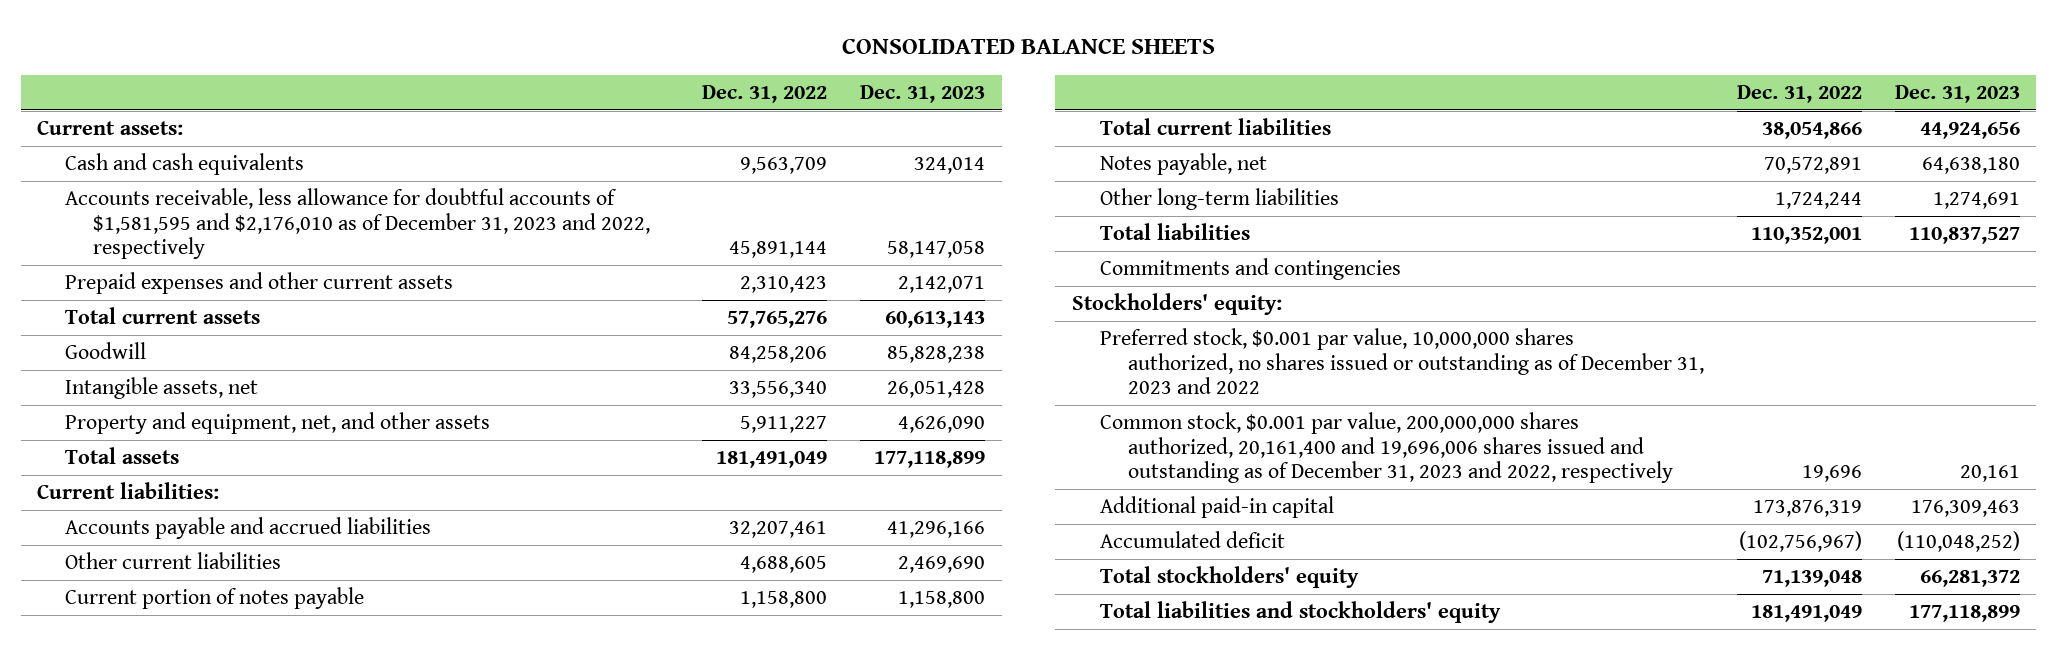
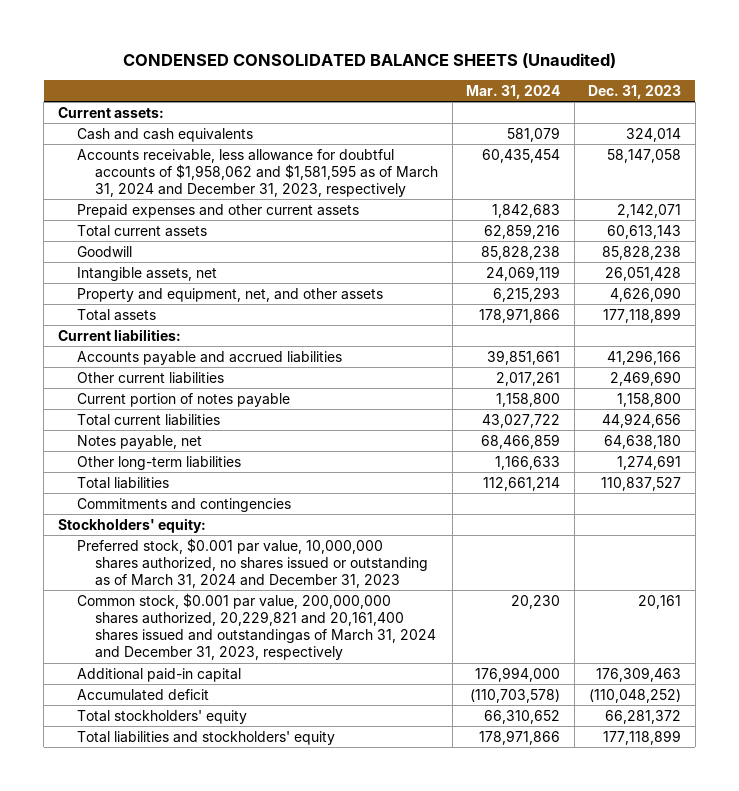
- CONSOLIDATED BALANCE SHEETS
+ CONDENSED CONSOLIDATED BALANCE SHEETS (Unaudited)
- | Dec. 31, 2022 | Dec. 31, 2023
+ | Mar. 31, 2024 | Dec. 31, 2023
- Accounts receivable, less allowance for doubtful accounts of $1,581,595 and $2,176,010 as of December 31, 2023 and 2022, respectively | 45,891,144 | 58,147,058
+ Accounts receivable, less allowance for doubtful accounts of $1,958,062 and $1,581,595 as of March 31, 2024 and December 31, 2023, respectively | 60,435,454 | 58,147,058
- Preferred stock, $0.001 par value, 10,000,000 shares authorized, no shares issued or outstanding as of December 31, 2023 and 2022
- Common stock, $0.001 par value, 200,000,000 shares authorized, 20,161,400 and 19,696,006 shares issued and outstanding as of December 31, 2023 and 2022, respectively | 19,696 | 20,161
+ Preferred stock, $0.001 par value, 10,000,000 shares authorized, no shares issued or outstanding as of March 31, 2024 and December 31, 2023
+ Common stock, $0.001 par value, 200,000,000 shares authorized, 20,229,821 and 20,161,400 shares issued and outstandingas of March 31, 2024 and December 31, 2023, respectively | 20,230 | 20,161

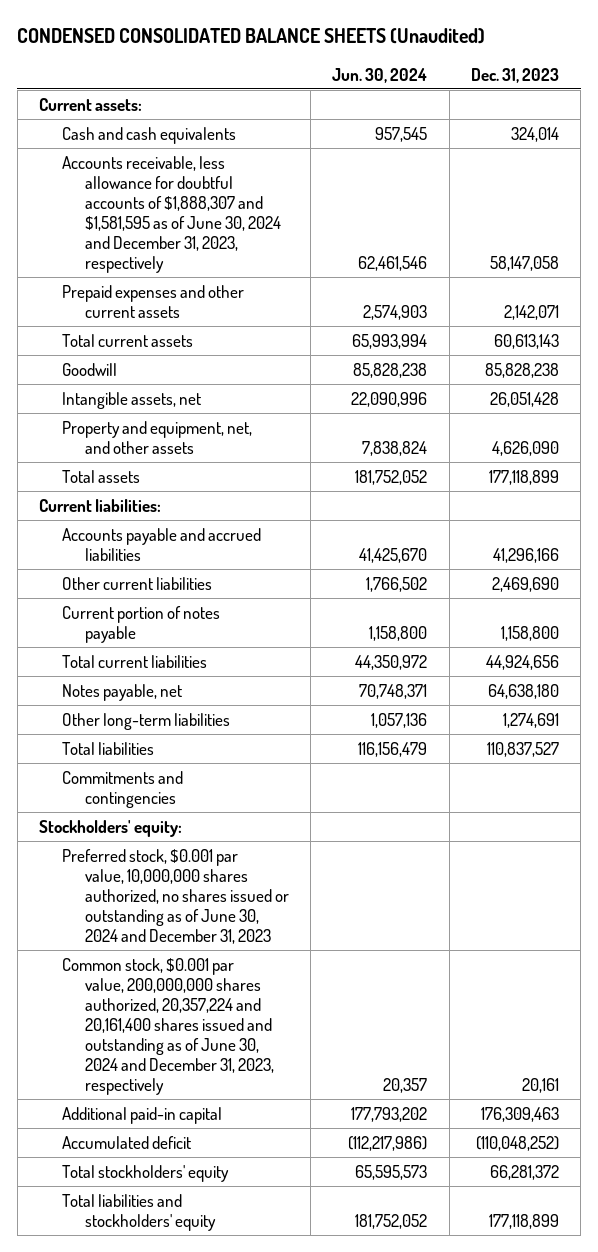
- | Mar. 31, 2024 | Dec. 31, 2023
+ | Jun. 30, 2024 | Dec. 31, 2023
- Accounts receivable, less allowance for doubtful accounts of $1,958,062 and $1,581,595 as of March 31, 2024 and December 31, 2023, respectively | 60,435,454 | 58,147,058
+ Accounts receivable, less allowance for doubtful accounts of $1,888,307 and $1,581,595 as of June 30, 2024 and December 31, 2023, respectively | 62,461,546 | 58,147,058
- Preferred stock, $0.001 par value, 10,000,000 shares authorized, no shares issued or outstanding as of March 31, 2024 and December 31, 2023
- Common stock, $0.001 par value, 200,000,000 shares authorized, 20,229,821 and 20,161,400 shares issued and outstandingas of March 31, 2024 and December 31, 2023, respectively | 20,230 | 20,161
+ Preferred stock, $0.001 par value, 10,000,000 shares authorized, no shares issued or outstanding as of June 30, 2024 and December 31, 2023
+ Common stock, $0.001 par value, 200,000,000 shares authorized, 20,357,224 and 20,161,400 shares issued and outstanding as of June 30, 2024 and December 31, 2023, respectively | 20,357 | 20,161

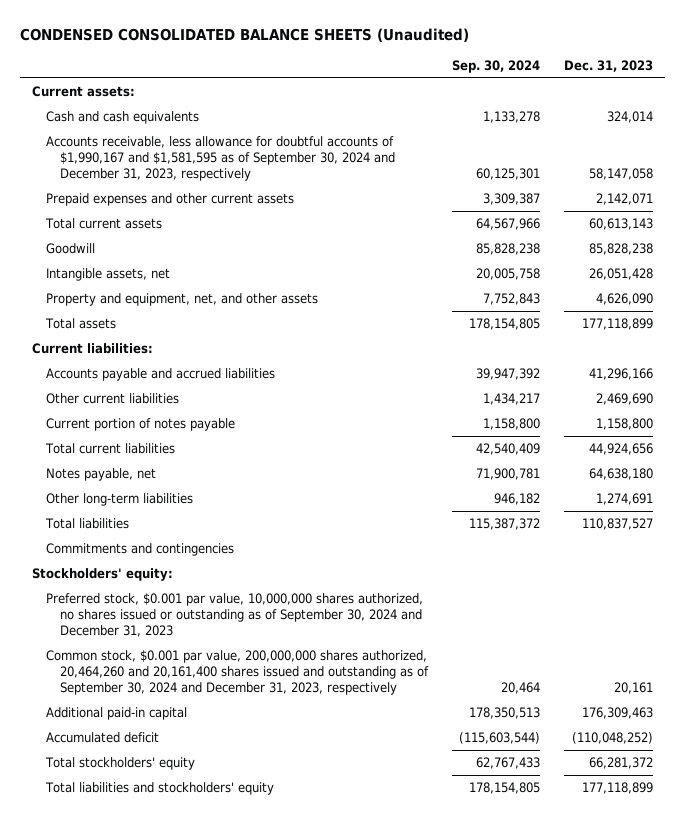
- | Jun. 30, 2024 | Dec. 31, 2023
+ | Sep. 30, 2024 | Dec. 31, 2023
- Accounts receivable, less allowance for doubtful accounts of $1,888,307 and $1,581,595 as of June 30, 2024 and December 31, 2023, respectively | 62,461,546 | 58,147,058
+ Accounts receivable, less allowance for doubtful accounts of $1,990,167 and $1,581,595 as of September 30, 2024 and December 31, 2023, respectively | 60,125,301 | 58,147,058
- Preferred stock, $0.001 par value, 10,000,000 shares authorized, no shares issued or outstanding as of June 30, 2024 and December 31, 2023
- Common stock, $0.001 par value, 200,000,000 shares authorized, 20,357,224 and 20,161,400 shares issued and outstanding as of June 30, 2024 and December 31, 2023, respectively | 20,357 | 20,161
+ Preferred stock, $0.001 par value, 10,000,000 shares authorized, no shares issued or outstanding as of September 30, 2024 and December 31, 2023
+ Common stock, $0.001 par value, 200,000,000 shares authorized, 20,464,260 and 20,161,400 shares issued and outstanding as of September 30, 2024 and December 31, 2023, respectively | 20,464 | 20,161

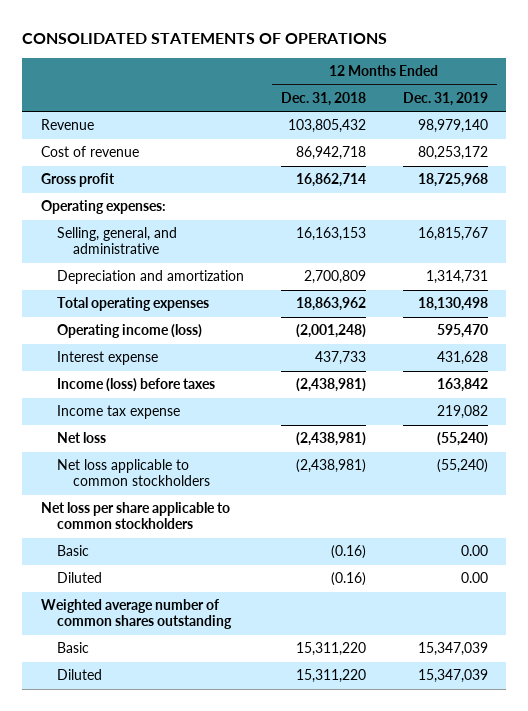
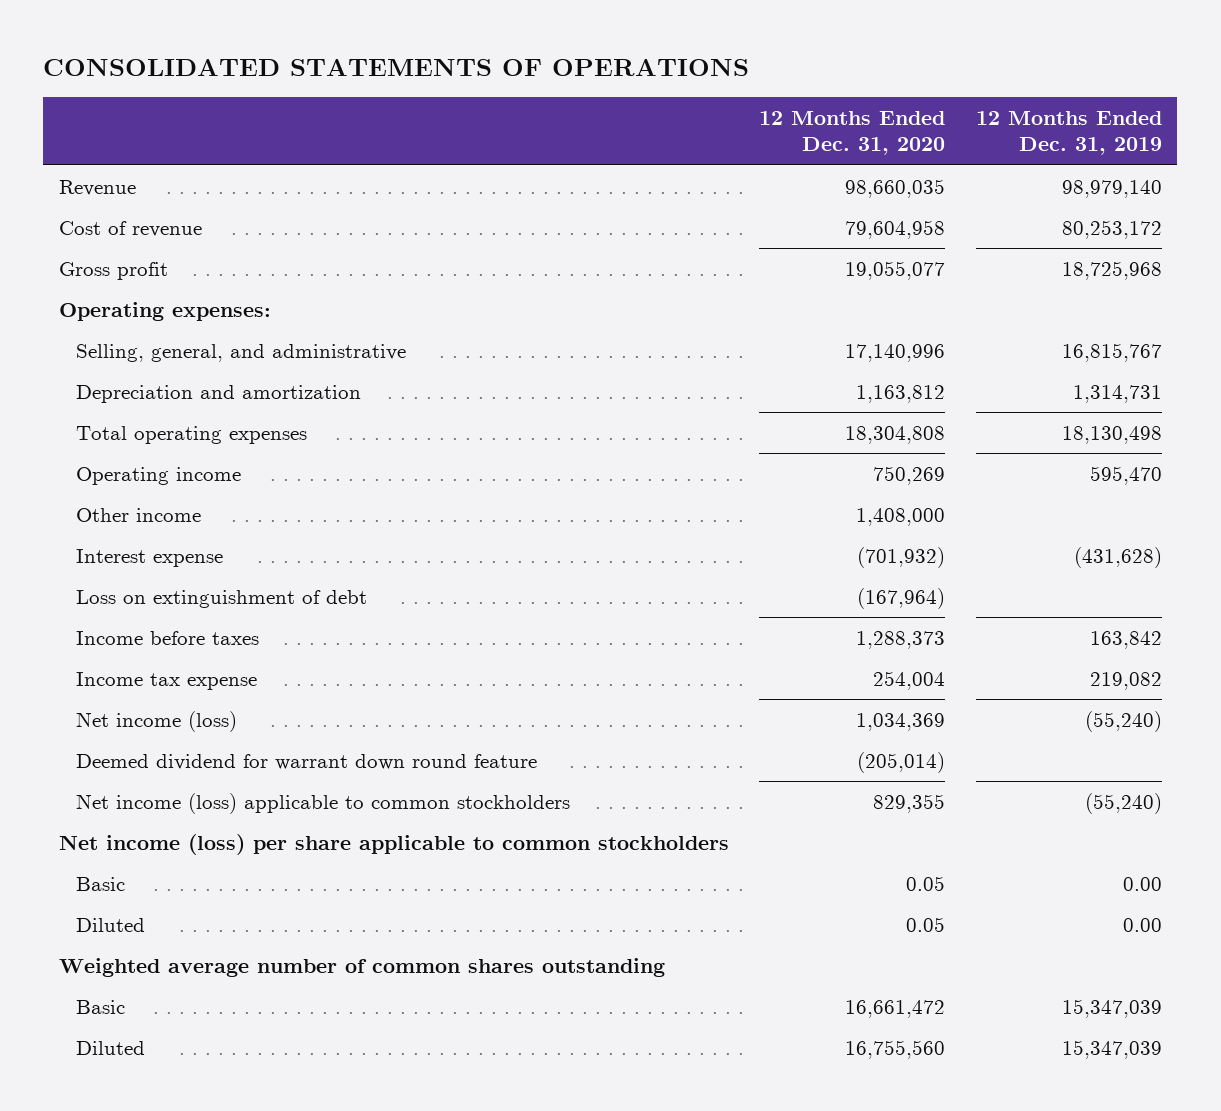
- | 12 Months Ended Dec. 31, 2018 | 12 Months Ended Dec. 31, 2019
+ | 12 Months Ended Dec. 31, 2020 | 12 Months Ended Dec. 31, 2019
- Operating income (loss) | (2,001,248) | 595,470
- Interest expense | 437,733 | 431,628
- Income (loss) before taxes | (2,438,981) | 163,842
+ Operating income | 750,269 | 595,470
+ Other income | 1,408,000 |
+ Interest expense | (701,932) | (431,628)
+ Loss on extinguishment of debt | (167,964) |
+ Income before taxes | 1,288,373 | 163,842
- Net loss | (2,438,981) | (55,240)
- Net loss applicable to common stockholders | (2,438,981) | (55,240)
- Net loss per share applicable to common stockholders
+ Net income (loss) | 1,034,369 | (55,240)
+ Deemed dividend for warrant down round feature | (205,014) |
+ Net income (loss) applicable to common stockholders | 829,355 | (55,240)
+ Net income (loss) per share applicable to common stockholders

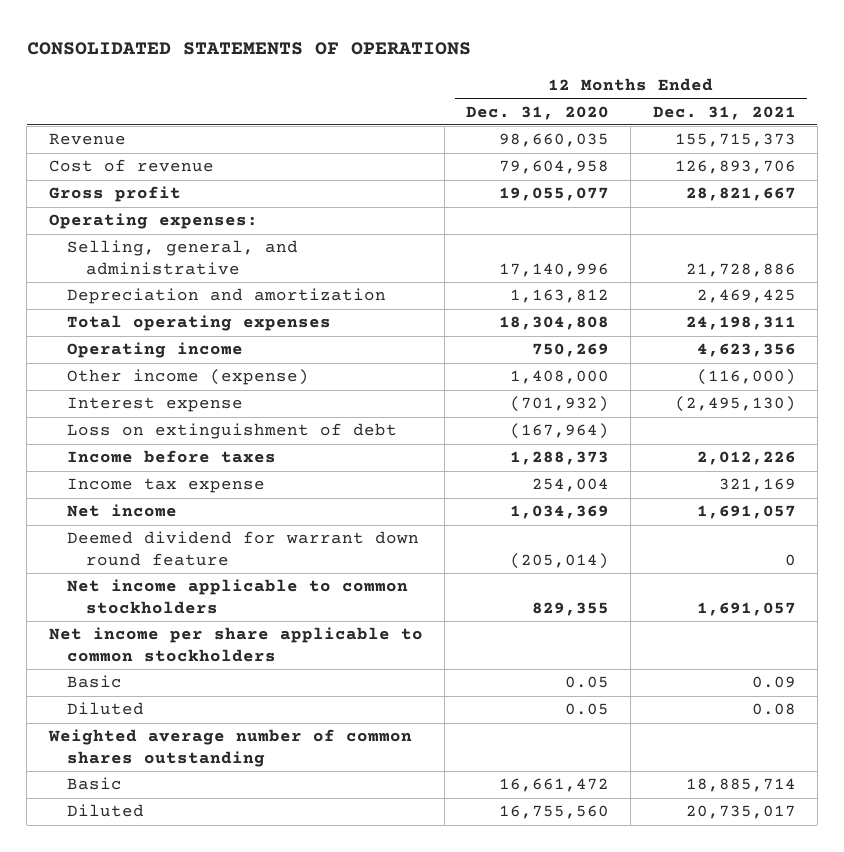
- | 12 Months Ended Dec. 31, 2020 | 12 Months Ended Dec. 31, 2019
+ | 12 Months Ended Dec. 31, 2020 | 12 Months Ended Dec. 31, 2021
- Other income | 1,408,000 |
+ Other income (expense) | 1,408,000 | (116,000)
- Net income (loss) | 1,034,369 | (55,240)
+ Net income | 1,034,369 | 1,691,057
- Net income (loss) applicable to common stockholders | 829,355 | (55,240)
- Net income (loss) per share applicable to common stockholders
+ Net income applicable to common stockholders | 829,355 | 1,691,057
+ Net income per share applicable to common stockholders

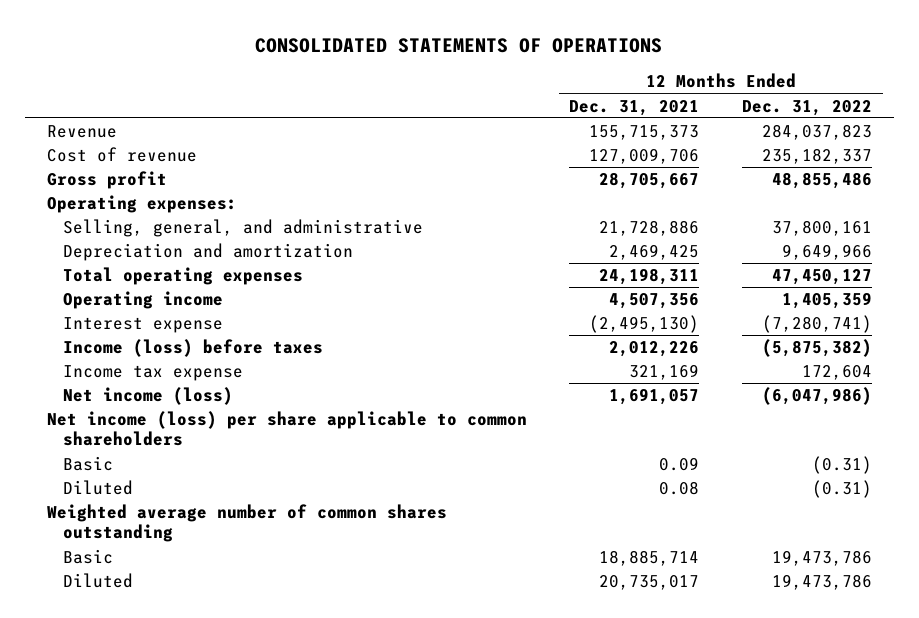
- | 12 Months Ended Dec. 31, 2020 | 12 Months Ended Dec. 31, 2021
+ | 12 Months Ended Dec. 31, 2021 | 12 Months Ended Dec. 31, 2022
- Cost of revenue | 79,604,958 | 126,893,706
- Gross profit | 19,055,077 | 28,821,667
+ Cost of revenue | 127,009,706 | 235,182,337
+ Gross profit | 28,705,667 | 48,855,486
- Operating income | 750,269 | 4,623,356
- Other income (expense) | 1,408,000 | (116,000)
+ Operating income | 4,507,356 | 1,405,359
- Loss on extinguishment of debt | (167,964) |
- Income before taxes | 1,288,373 | 2,012,226
+ Income (loss) before taxes | 2,012,226 | (5,875,382)
- Net income | 1,034,369 | 1,691,057
- Deemed dividend for warrant down round feature | (205,014) | 0
- Net income applicable to common stockholders | 829,355 | 1,691,057
- Net income per share applicable to common stockholders
+ Net income (loss) | 1,691,057 | (6,047,986)
+ Net income (loss) per share applicable to common shareholders

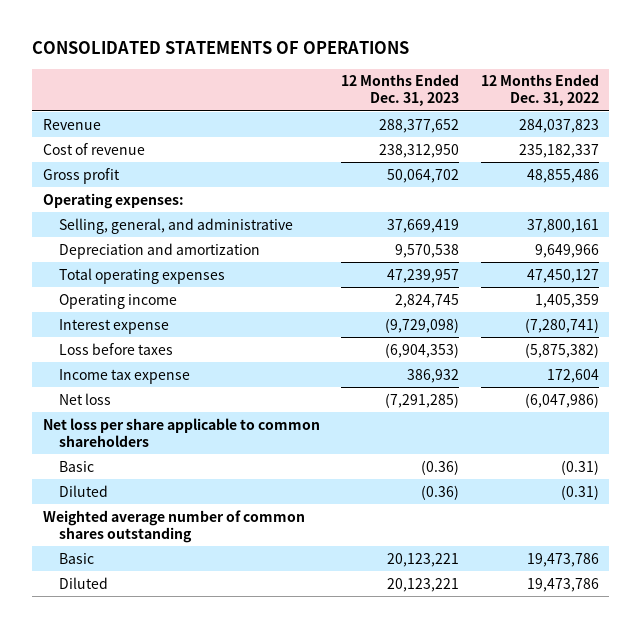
- | 12 Months Ended Dec. 31, 2021 | 12 Months Ended Dec. 31, 2022
+ | 12 Months Ended Dec. 31, 2023 | 12 Months Ended Dec. 31, 2022
- Income (loss) before taxes | 2,012,226 | (5,875,382)
+ Loss before taxes | (6,904,353) | (5,875,382)
- Net income (loss) | 1,691,057 | (6,047,986)
- Net income (loss) per share applicable to common shareholders
+ Net loss | (7,291,285) | (6,047,986)
+ Net loss per share applicable to common shareholders

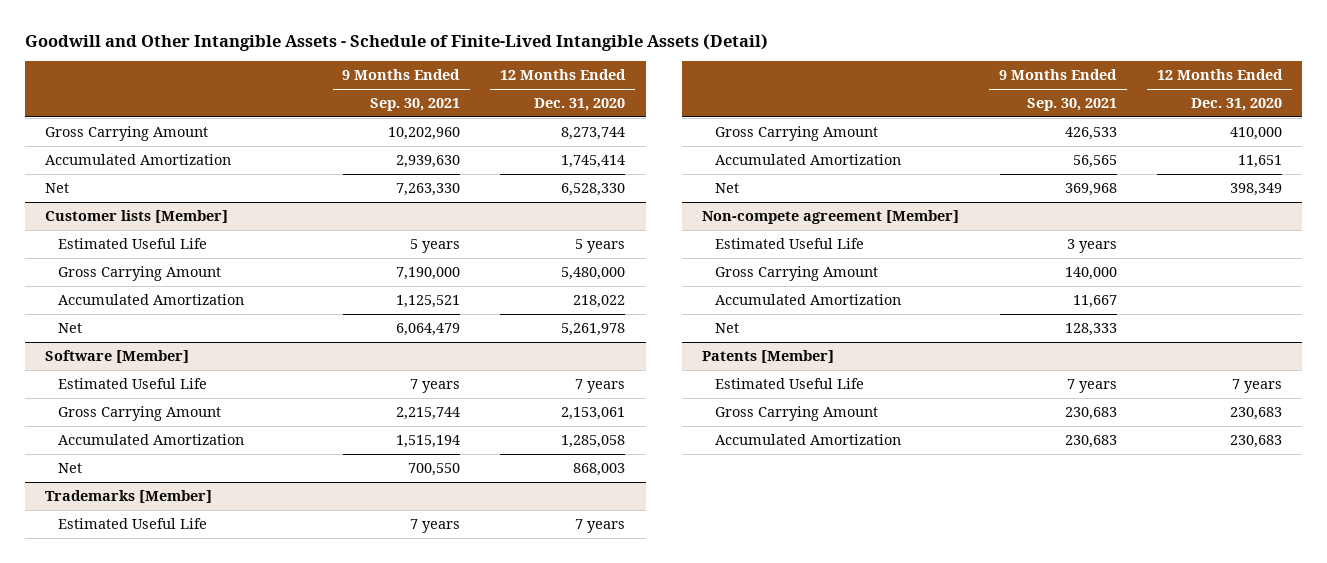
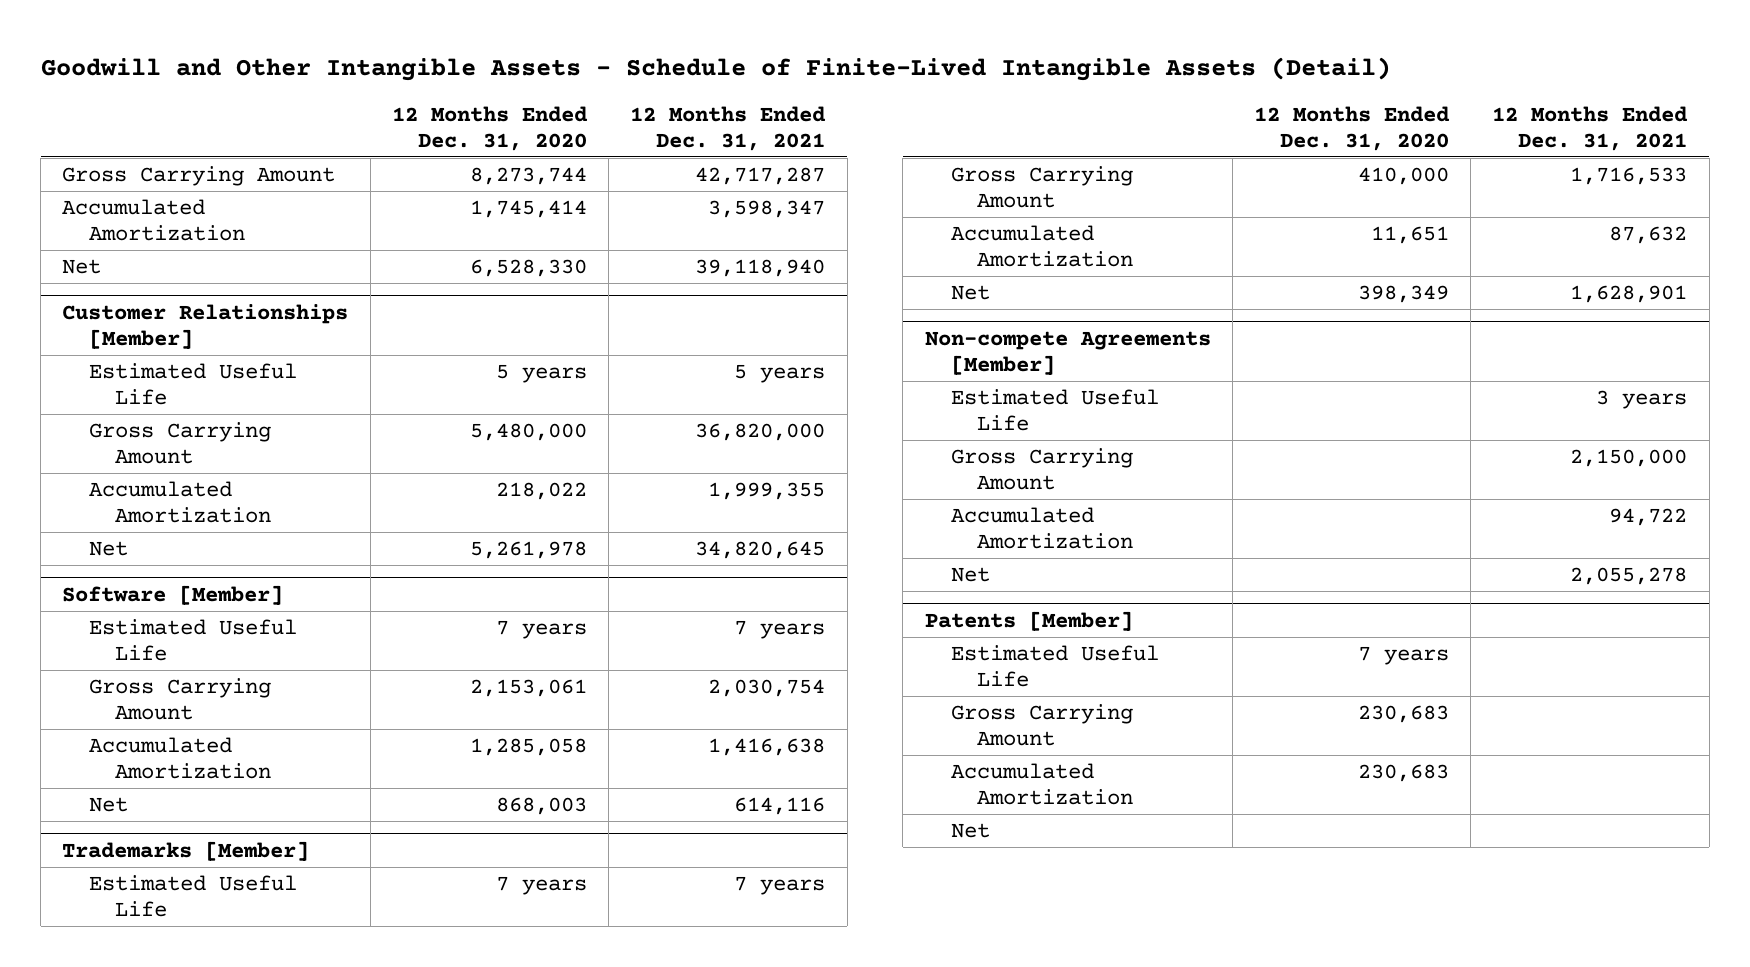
- | 9 Months Ended Sep. 30, 2021 | 12 Months Ended Dec. 31, 2020
+ | 12 Months Ended Dec. 31, 2020 | 12 Months Ended Dec. 31, 2021
- Customer lists [Member]
+ Customer Relationships [Member]
- Non-compete agreement [Member]
+ Non-compete Agreements [Member]
@ Patents [Member]
+ Net

